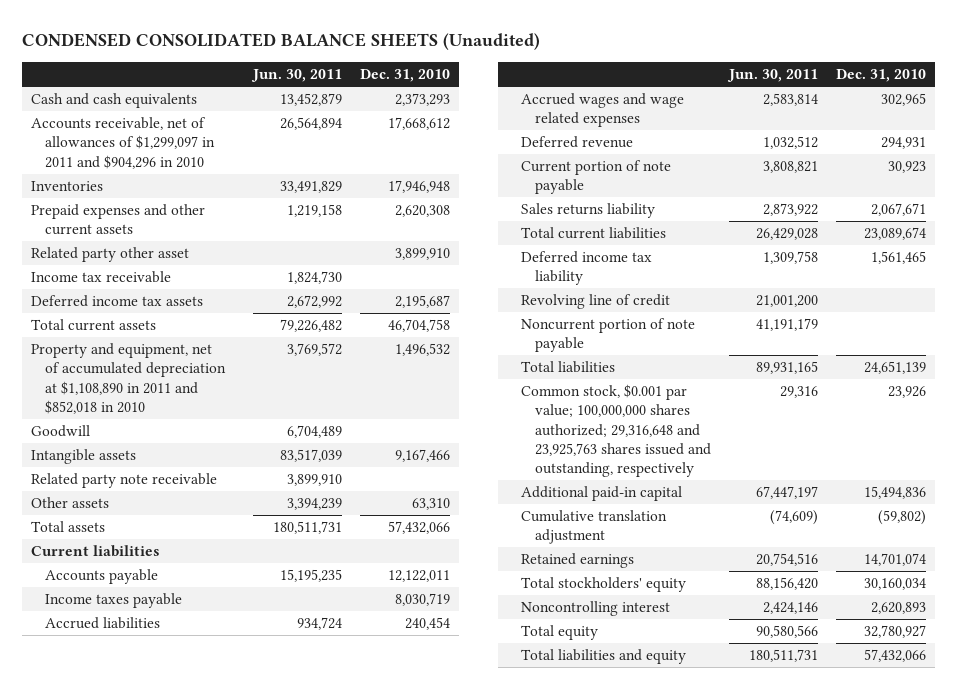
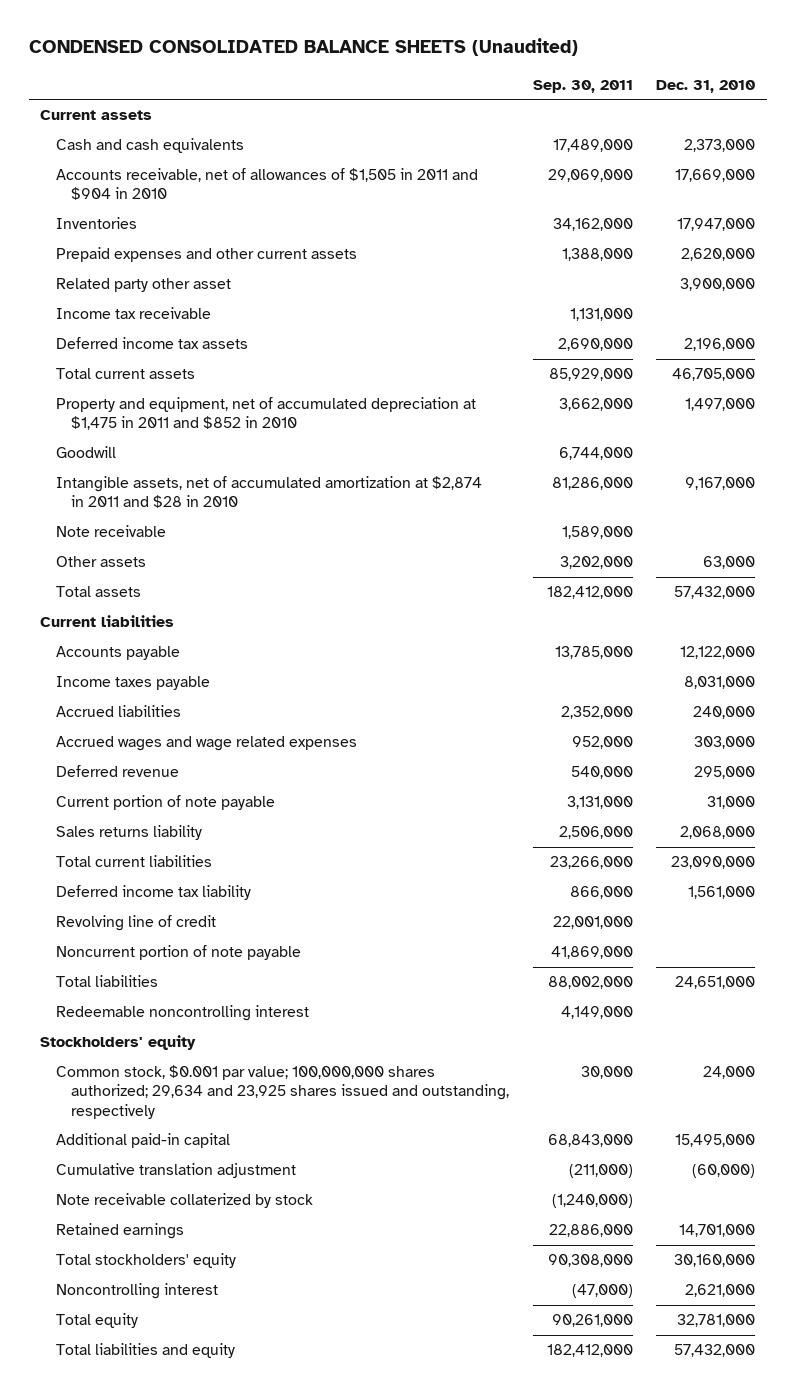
- | Jun. 30, 2011 | Dec. 31, 2010
+ | Sep. 30, 2011 | Dec. 31, 2010
- Cash and cash equivalents | 13,452,879 | 2,373,293
- Accounts receivable, net of allowances of $1,299,097 in 2011 and $904,296 in 2010 | 26,564,894 | 17,668,612
- Inventories | 33,491,829 | 17,946,948
- Prepaid expenses and other current assets | 1,219,158 | 2,620,308
- Related party other asset | | 3,899,910
+ Current assets
+ Cash and cash equivalents | 17,489,000 | 2,373,000
+ Accounts receivable, net of allowances of $1,505 in 2011 and $904 in 2010 | 29,069,000 | 17,669,000
+ Inventories | 34,162,000 | 17,947,000
+ Prepaid expenses and other current assets | 1,388,000 | 2,620,000
+ Related party other asset | | 3,900,000
- Deferred income tax assets | 2,672,992 | 2,195,687
- Total current assets | 79,226,482 | 46,704,758
- Property and equipment, net of accumulated depreciation at $1,108,890 in 2011 and $852,018 in 2010 | 3,769,572 | 1,496,532
+ Deferred income tax assets | 2,690,000 | 2,196,000
+ Total current assets | 85,929,000 | 46,705,000
+ Property and equipment, net of accumulated depreciation at $1,475 in 2011 and $852 in 2010 | 3,662,000 | 1,497,000
- Intangible assets | 83,517,039 | 9,167,466
- Related party note receivable | 3,899,910 |
- Other assets | 3,394,239 | 63,310
- Total assets | 180,511,731 | 57,432,066
+ Intangible assets, net of accumulated amortization at $2,874 in 2011 and $28 in 2010 | 81,286,000 | 9,167,000
+ Note receivable | 1,589,000 |
+ Other assets | 3,202,000 | 63,000
+ Total assets | 182,412,000 | 57,432,000
- Accounts payable | 15,195,235 | 12,122,011
- Income taxes payable | | 8,030,719
- Accrued liabilities | 934,724 | 240,454
- Accrued wages and wage related expenses | 2,583,814 | 302,965
- Deferred revenue | 1,032,512 | 294,931
- Current portion of note payable | 3,808,821 | 30,923
- Sales returns liability | 2,873,922 | 2,067,671
- Total current liabilities | 26,429,028 | 23,089,674
- Deferred income tax liability | 1,309,758 | 1,561,465
+ Accounts payable | 13,785,000 | 12,122,000
+ Income taxes payable | | 8,031,000
+ Accrued liabilities | 2,352,000 | 240,000
+ Accrued wages and wage related expenses | 952,000 | 303,000
+ Deferred revenue | 540,000 | 295,000
+ Current portion of note payable | 3,131,000 | 31,000
+ Sales returns liability | 2,506,000 | 2,068,000
+ Total current liabilities | 23,266,000 | 23,090,000
+ Deferred income tax liability | 866,000 | 1,561,000
- Total liabilities | 89,931,165 | 24,651,139
- Common stock, $0.001 par value; 100,000,000 shares authorized; 29,316,648 and 23,925,763 shares issued and outstanding, respectively | 29,316 | 23,926
- Additional paid-in capital | 67,447,197 | 15,494,836
- Cumulative translation adjustment | (74,609) | (59,802)
- Retained earnings | 20,754,516 | 14,701,074
- Total stockholders' equity | 88,156,420 | 30,160,034
- Noncontrolling interest | 2,424,146 | 2,620,893
- Total equity | 90,580,566 | 32,780,927
- Total liabilities and equity | 180,511,731 | 57,432,066
+ Total liabilities | 88,002,000 | 24,651,000
+ Redeemable noncontrolling interest | 4,149,000 |
+ Stockholders' equity
+ Common stock, $0.001 par value; 100,000,000 shares authorized; 29,634 and 23,925 shares issued and outstanding, respectively | 30,000 | 24,000
+ Additional paid-in capital | 68,843,000 | 15,495,000
+ Cumulative translation adjustment | (211,000) | (60,000)
+ Note receivable collaterized by stock | (1,240,000) |
+ Retained earnings | 22,886,000 | 14,701,000
+ Total stockholders' equity | 90,308,000 | 30,160,000
+ Noncontrolling interest | (47,000) | 2,621,000
+ Total equity | 90,261,000 | 32,781,000
+ Total liabilities and equity | 182,412,000 | 57,432,000

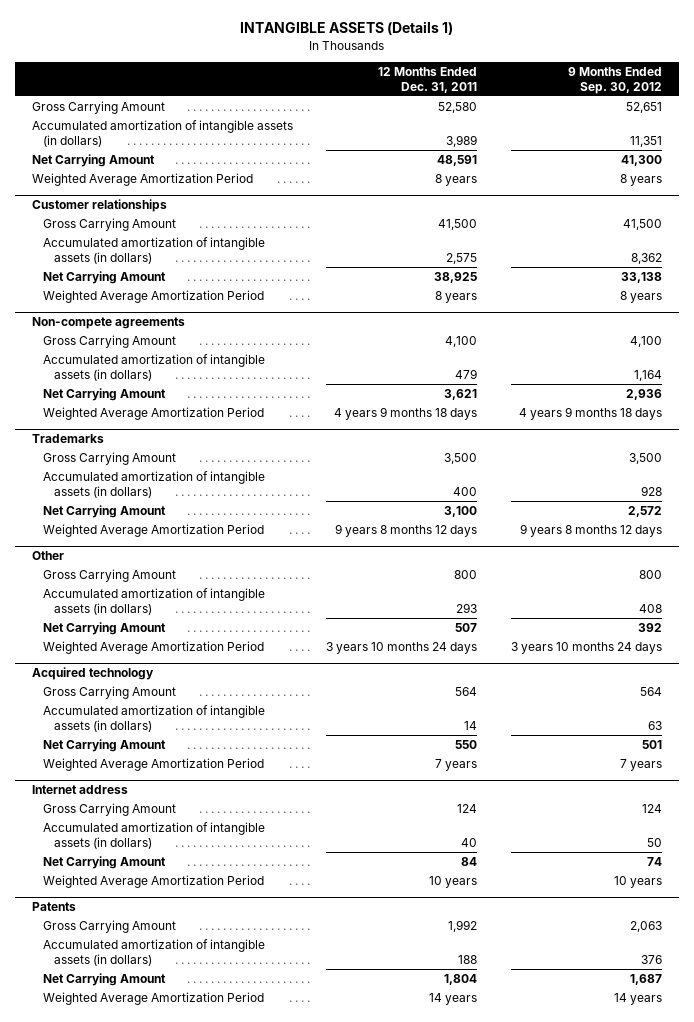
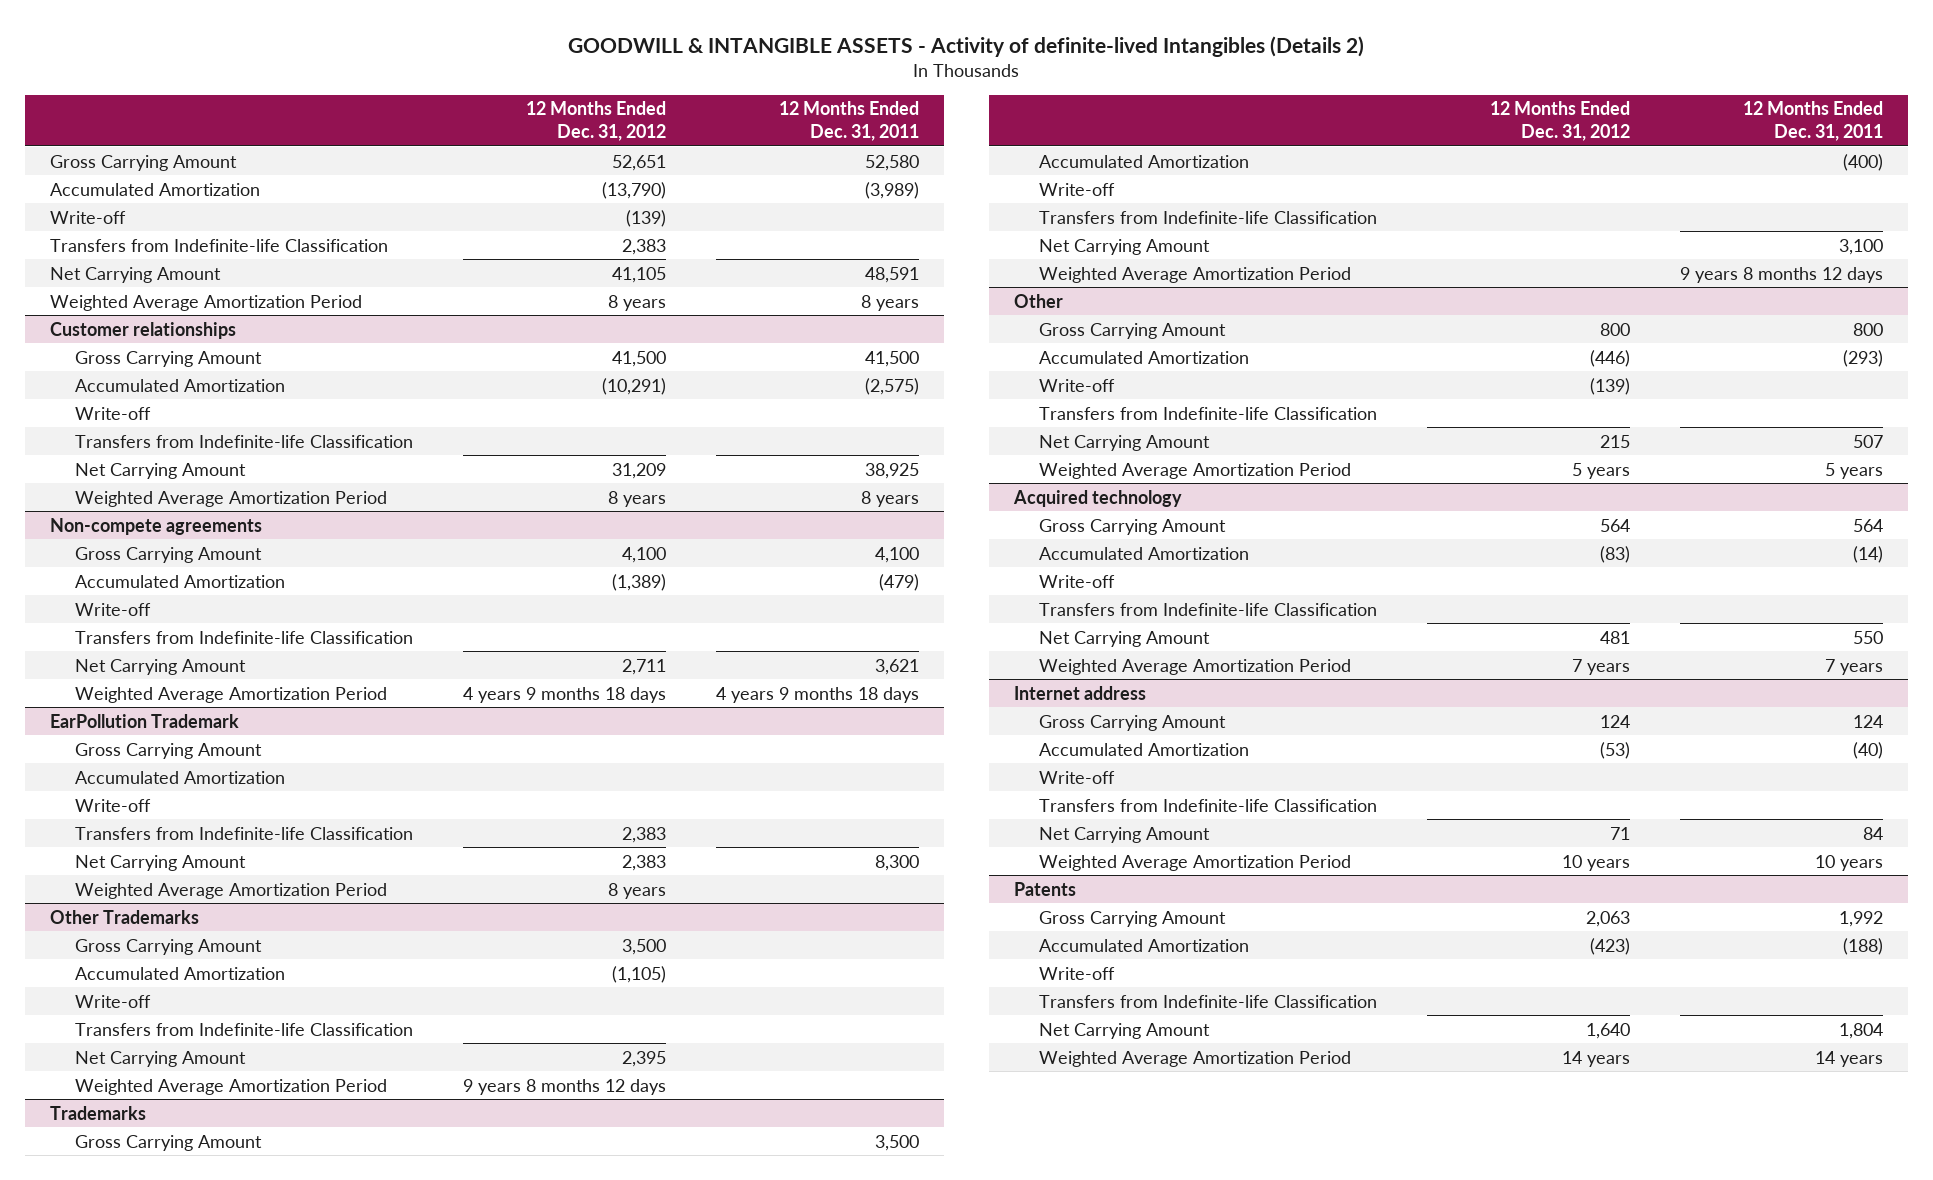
- INTANGIBLE ASSETS (Details 1)
+ GOODWILL & INTANGIBLE ASSETS - Activity of definite-lived Intangibles (Details 2)
- | 12 Months Ended Dec. 31, 2011 | 9 Months Ended Sep. 30, 2012
+ | 12 Months Ended Dec. 31, 2012 | 12 Months Ended Dec. 31, 2011
- Accumulated amortization of intangible assets (in dollars) | 3,989 | 11,351
+ Accumulated Amortization | (13,790) | (3,989)
+ Write-off | (139) |
+ Transfers from Indefinite-life Classification | 2,383 |
@ Customer relationships
- Accumulated amortization of intangible assets (in dollars) | 2,575 | 8,362
+ Accumulated Amortization | (10,291) | (2,575)
+ Write-off
+ Transfers from Indefinite-life Classification
@ Non-compete agreements
- Accumulated amortization of intangible assets (in dollars) | 479 | 1,164
+ Accumulated Amortization | (1,389) | (479)
+ Write-off
+ Transfers from Indefinite-life Classification
+ EarPollution Trademark
+ Gross Carrying Amount
+ Accumulated Amortization
+ Write-off
+ Transfers from Indefinite-life Classification | 2,383 |
+ Net Carrying Amount | 2,383 | 8,300
+ Weighted Average Amortization Period | 8 years |
+ Other Trademarks
+ Gross Carrying Amount | 3,500 |
+ Accumulated Amortization | (1,105) |
+ Write-off
+ Transfers from Indefinite-life Classification
+ Net Carrying Amount | 2,395 |
+ Weighted Average Amortization Period | 9 years 8 months 12 days |
@ Trademarks
- Accumulated amortization of intangible assets (in dollars) | 400 | 928
+ Accumulated Amortization | | (400)
+ Write-off
+ Transfers from Indefinite-life Classification
@ Other
- Accumulated amortization of intangible assets (in dollars) | 293 | 408
+ Accumulated Amortization | (446) | (293)
+ Write-off | (139) |
+ Transfers from Indefinite-life Classification
- Weighted Average Amortization Period | 3 years 10 months 24 days | 3 years 10 months 24 days
+ Weighted Average Amortization Period | 5 years | 5 years
@ Acquired technology
- Accumulated amortization of intangible assets (in dollars) | 14 | 63
+ Accumulated Amortization | (83) | (14)
+ Write-off
+ Transfers from Indefinite-life Classification
@ Internet address
- Accumulated amortization of intangible assets (in dollars) | 40 | 50
+ Accumulated Amortization | (53) | (40)
+ Write-off
+ Transfers from Indefinite-life Classification
@ Patents
- Accumulated amortization of intangible assets (in dollars) | 188 | 376
+ Accumulated Amortization | (423) | (188)
+ Write-off
+ Transfers from Indefinite-life Classification

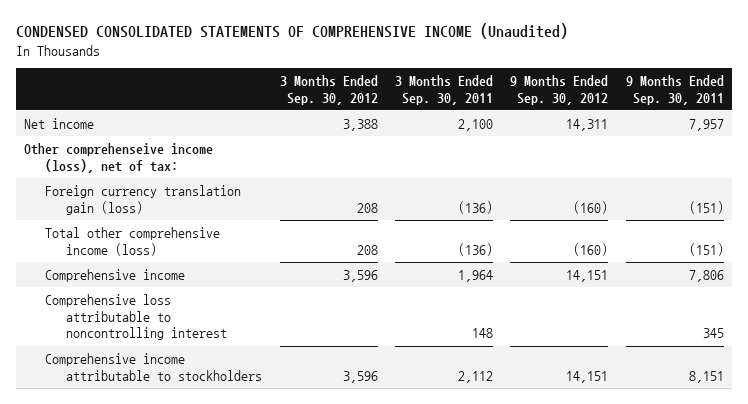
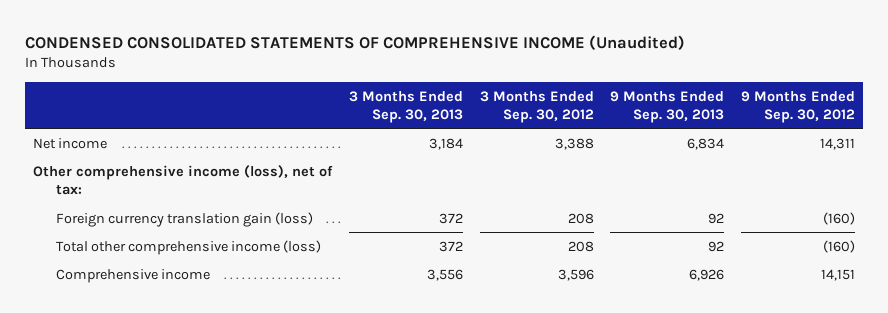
- | 3 Months Ended Sep. 30, 2012 | 3 Months Ended Sep. 30, 2011 | 9 Months Ended Sep. 30, 2012 | 9 Months Ended Sep. 30, 2011
+ | 3 Months Ended Sep. 30, 2013 | 3 Months Ended Sep. 30, 2012 | 9 Months Ended Sep. 30, 2013 | 9 Months Ended Sep. 30, 2012
- Other comprehenseive income (loss), net of tax:
+ Other comprehensive income (loss), net of tax:
- Comprehensive loss attributable to noncontrolling interest | | 148 | | 345
- Comprehensive income attributable to stockholders | 3,596 | 2,112 | 14,151 | 8,151

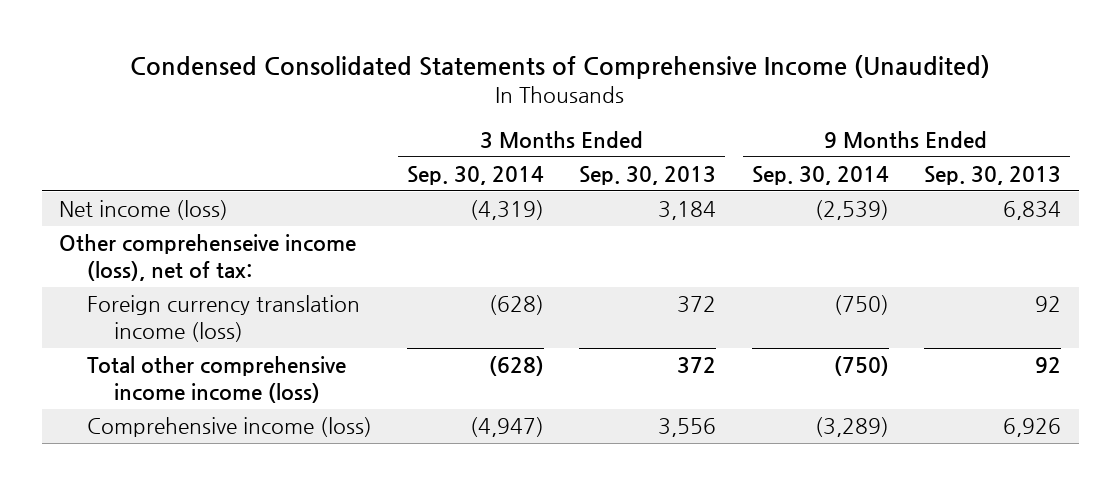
- CONDENSED CONSOLIDATED STATEMENTS OF COMPREHENSIVE INCOME (Unaudited)
+ Condensed Consolidated Statements of Comprehensive Income (Unaudited)
- | 3 Months Ended Sep. 30, 2013 | 3 Months Ended Sep. 30, 2012 | 9 Months Ended Sep. 30, 2013 | 9 Months Ended Sep. 30, 2012
+ | 3 Months Ended Sep. 30, 2014 | 3 Months Ended Sep. 30, 2013 | 9 Months Ended Sep. 30, 2014 | 9 Months Ended Sep. 30, 2013
- Net income | 3,184 | 3,388 | 6,834 | 14,311
- Other comprehensive income (loss), net of tax:
- Foreign currency translation gain (loss) | 372 | 208 | 92 | (160)
- Total other comprehensive income (loss) | 372 | 208 | 92 | (160)
- Comprehensive income | 3,556 | 3,596 | 6,926 | 14,151
+ Net income (loss) | (4,319) | 3,184 | (2,539) | 6,834
+ Other comprehenseive income (loss), net of tax:
+ Foreign currency translation income (loss) | (628) | 372 | (750) | 92
+ Total other comprehensive income income (loss) | (628) | 372 | (750) | 92
+ Comprehensive income (loss) | (4,947) | 3,556 | (3,289) | 6,926

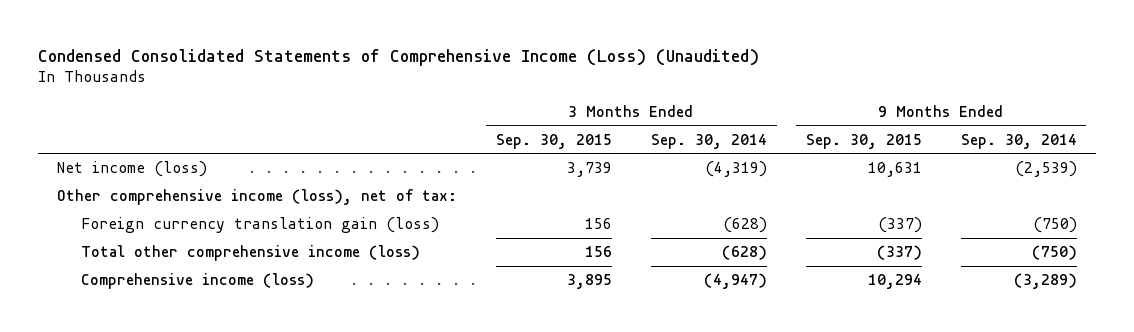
- Condensed Consolidated Statements of Comprehensive Income (Unaudited)
+ Condensed Consolidated Statements of Comprehensive Income (Loss) (Unaudited)
- | 3 Months Ended Sep. 30, 2014 | 3 Months Ended Sep. 30, 2013 | 9 Months Ended Sep. 30, 2014 | 9 Months Ended Sep. 30, 2013
+ | 3 Months Ended Sep. 30, 2015 | 3 Months Ended Sep. 30, 2014 | 9 Months Ended Sep. 30, 2015 | 9 Months Ended Sep. 30, 2014
- Other comprehenseive income (loss), net of tax:
- Foreign currency translation income (loss) | (628) | 372 | (750) | 92
- Total other comprehensive income income (loss) | (628) | 372 | (750) | 92
+ Other comprehensive income (loss), net of tax:
+ Foreign currency translation gain (loss) | 156 | (628) | (337) | (750)
+ Total other comprehensive income (loss) | 156 | (628) | (337) | (750)

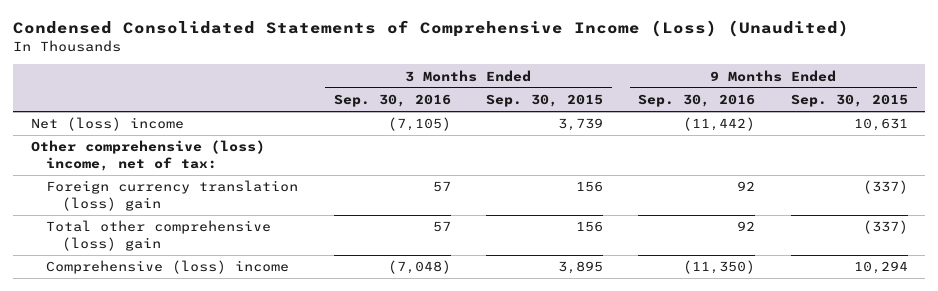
- | 3 Months Ended Sep. 30, 2015 | 3 Months Ended Sep. 30, 2014 | 9 Months Ended Sep. 30, 2015 | 9 Months Ended Sep. 30, 2014
+ | 3 Months Ended Sep. 30, 2016 | 3 Months Ended Sep. 30, 2015 | 9 Months Ended Sep. 30, 2016 | 9 Months Ended Sep. 30, 2015
- Net income (loss) | 3,739 | (4,319) | 10,631 | (2,539)
- Other comprehensive income (loss), net of tax:
- Foreign currency translation gain (loss) | 156 | (628) | (337) | (750)
- Total other comprehensive income (loss) | 156 | (628) | (337) | (750)
- Comprehensive income (loss) | 3,895 | (4,947) | 10,294 | (3,289)
+ Net (loss) income | (7,105) | 3,739 | (11,442) | 10,631
+ Other comprehensive (loss) income, net of tax:
+ Foreign currency translation (loss) gain | 57 | 156 | 92 | (337)
+ Total other comprehensive (loss) gain | 57 | 156 | 92 | (337)
+ Comprehensive (loss) income | (7,048) | 3,895 | (11,350) | 10,294

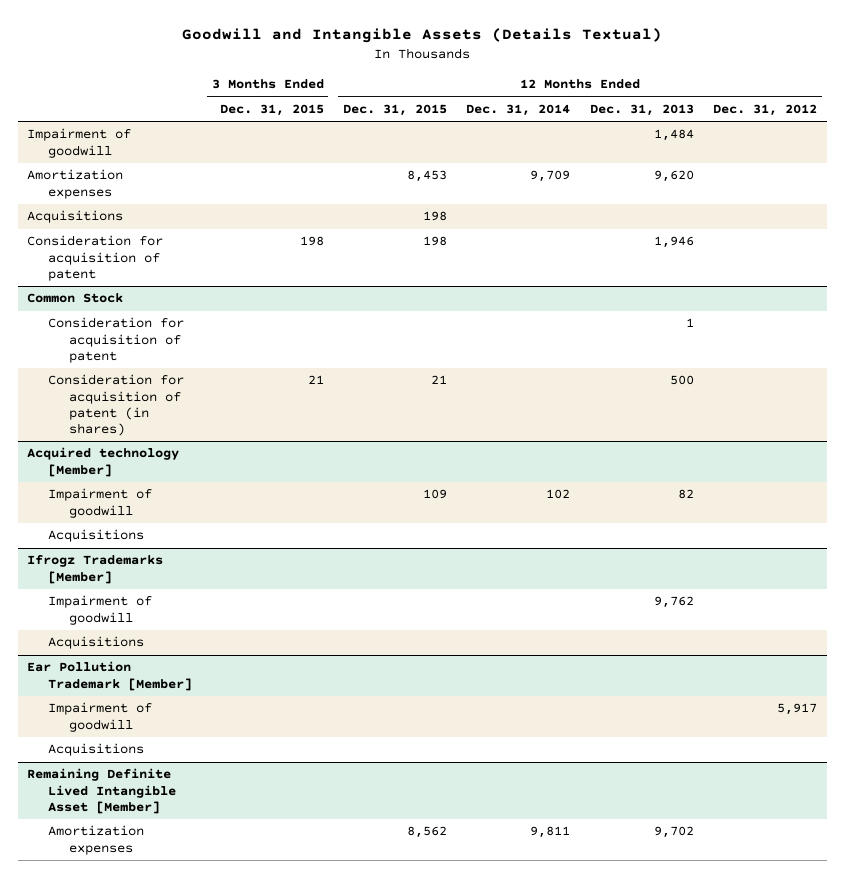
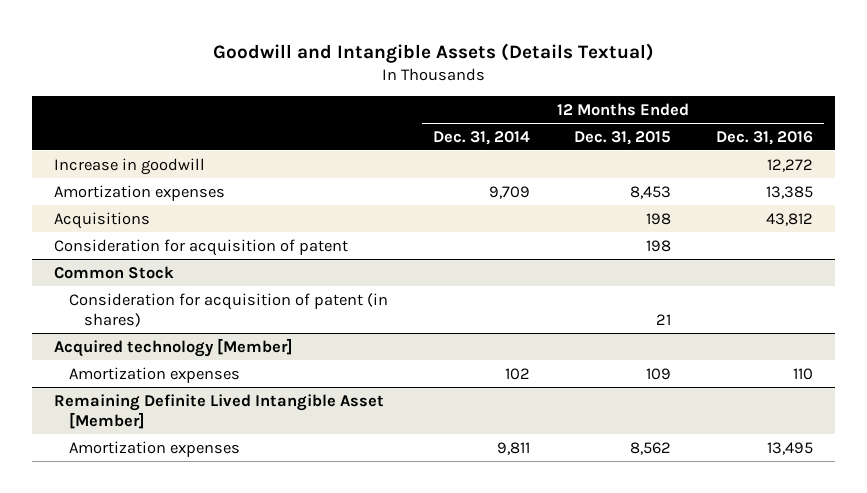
- | 3 Months Ended Dec. 31, 2015 | 12 Months Ended Dec. 31, 2015 | 12 Months Ended Dec. 31, 2014 | 12 Months Ended Dec. 31, 2013 | 12 Months Ended Dec. 31, 2012
+ | 12 Months Ended Dec. 31, 2014 | 12 Months Ended Dec. 31, 2015 | 12 Months Ended Dec. 31, 2016
- Impairment of goodwill | | | | 1,484 |
+ Increase in goodwill | | | 12,272
@ Common Stock
- Consideration for acquisition of patent | | | | 1 |
@ Acquired technology [Member]
- Impairment of goodwill | | 109 | 102 | 82 |
- Acquisitions
- Ifrogz Trademarks [Member]
- Impairment of goodwill | | | | 9,762 |
- Acquisitions
- Ear Pollution Trademark [Member]
- Impairment of goodwill | | | | | 5,917
- Acquisitions
@ Acquired technology [Member]
+ Amortization expenses | 102 | 109 | 110

